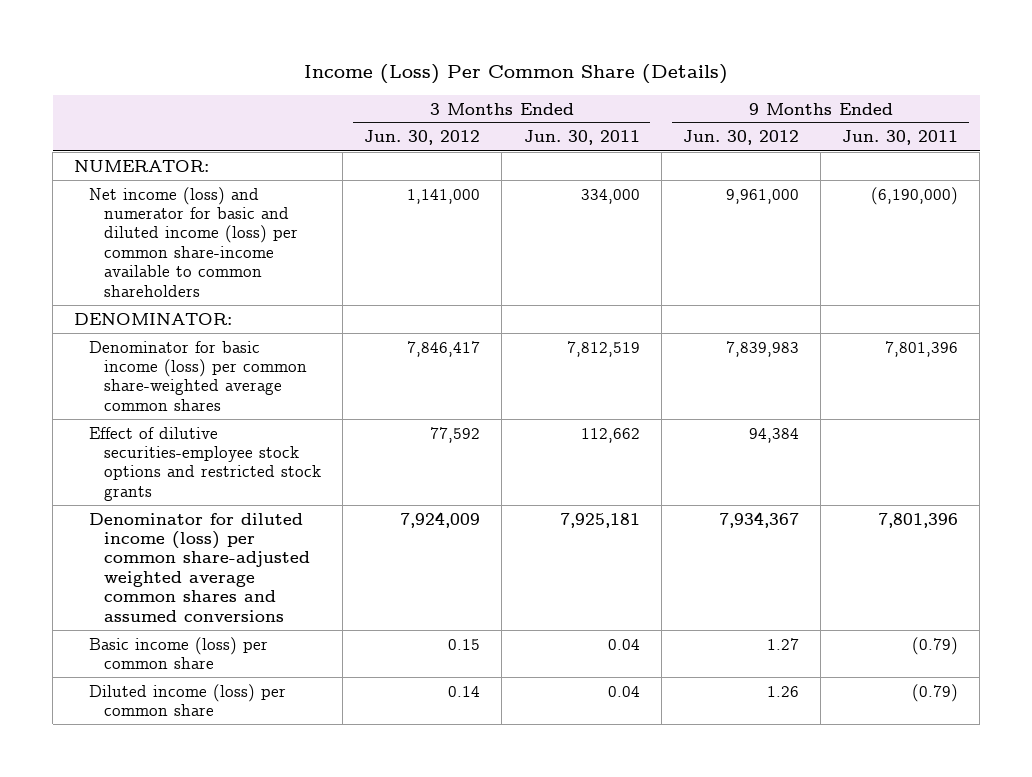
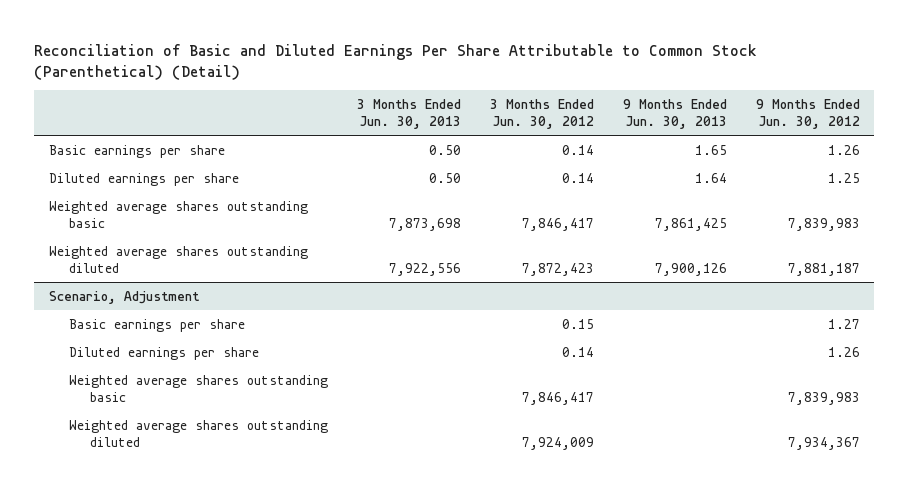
- Income (Loss) Per Common Share (Details)
+ Reconciliation of Basic and Diluted Earnings Per Share Attributable to Common Stock (Parenthetical) (Detail)
- | 3 Months Ended Jun. 30, 2012 | 3 Months Ended Jun. 30, 2011 | 9 Months Ended Jun. 30, 2012 | 9 Months Ended Jun. 30, 2011
+ | 3 Months Ended Jun. 30, 2013 | 3 Months Ended Jun. 30, 2012 | 9 Months Ended Jun. 30, 2013 | 9 Months Ended Jun. 30, 2012
- NUMERATOR:
- Net income (loss) and numerator for basic and diluted income (loss) per common share-income available to common shareholders | 1,141,000 | 334,000 | 9,961,000 | (6,190,000)
- DENOMINATOR:
- Denominator for basic income (loss) per common share-weighted average common shares | 7,846,417 | 7,812,519 | 7,839,983 | 7,801,396
- Effect of dilutive securities-employee stock options and restricted stock grants | 77,592 | 112,662 | 94,384 |
- Denominator for diluted income (loss) per common share-adjusted weighted average common shares and assumed conversions | 7,924,009 | 7,925,181 | 7,934,367 | 7,801,396
- Basic income (loss) per common share | 0.15 | 0.04 | 1.27 | (0.79)
- Diluted income (loss) per common share | 0.14 | 0.04 | 1.26 | (0.79)
+ Basic earnings per share | 0.50 | 0.14 | 1.65 | 1.26
+ Diluted earnings per share | 0.50 | 0.14 | 1.64 | 1.25
+ Weighted average shares outstanding basic | 7,873,698 | 7,846,417 | 7,861,425 | 7,839,983
+ Weighted average shares outstanding diluted | 7,922,556 | 7,872,423 | 7,900,126 | 7,881,187
+ Scenario, Adjustment
+ Basic earnings per share | | 0.15 | | 1.27
+ Diluted earnings per share | | 0.14 | | 1.26
+ Weighted average shares outstanding basic | | 7,846,417 | | 7,839,983
+ Weighted average shares outstanding diluted | | 7,924,009 | | 7,934,367

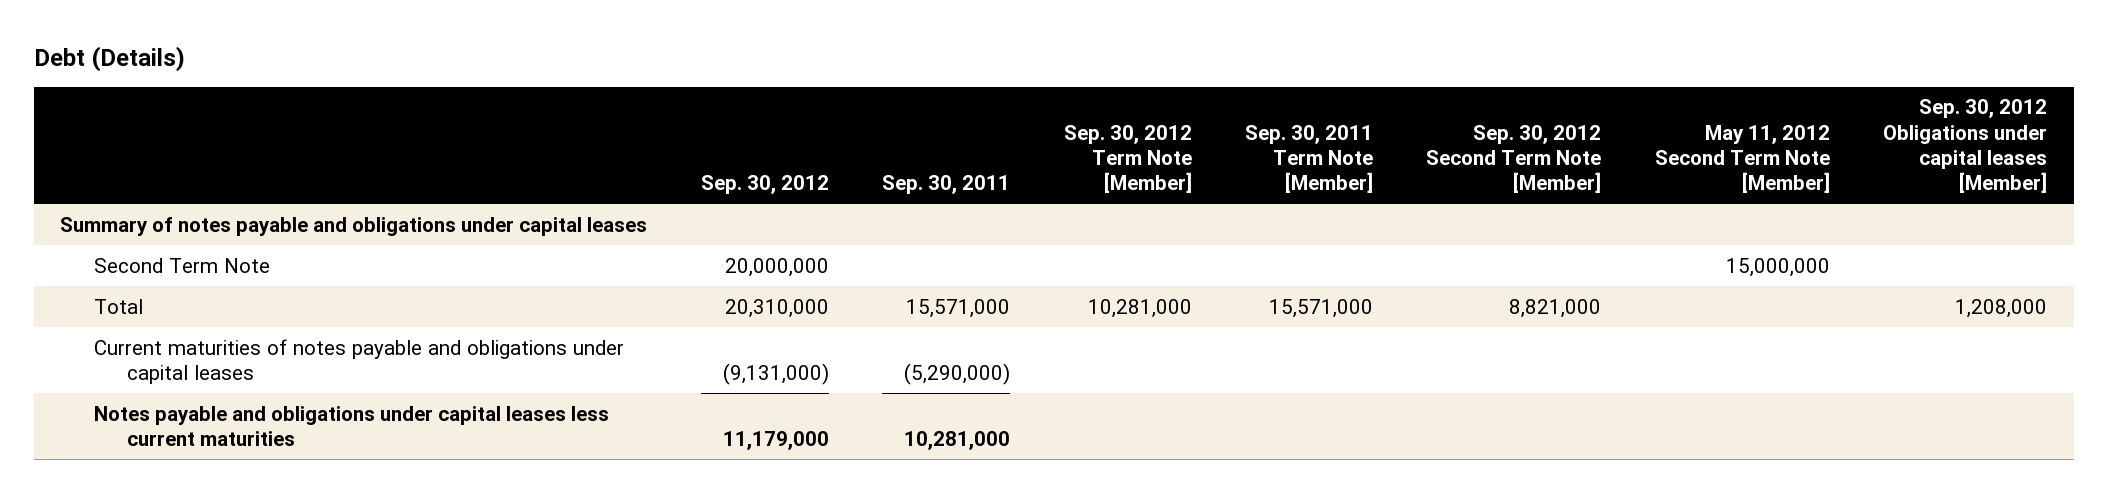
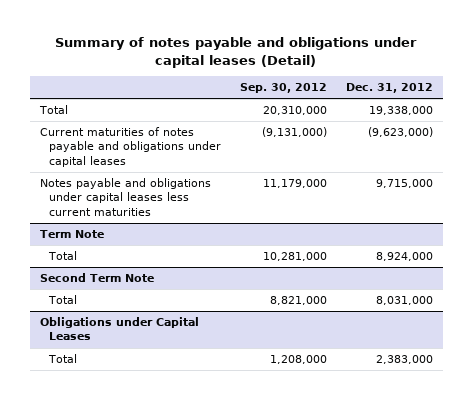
- Debt (Details)
+ Summary of notes payable and obligations under capital leases (Detail)
- | Sep. 30, 2012 | Sep. 30, 2011 | Sep. 30, 2012 Term Note [Member] | Sep. 30, 2011 Term Note [Member] | Sep. 30, 2012 Second Term Note [Member] | May 11, 2012 Second Term Note [Member] | Sep. 30, 2012 Obligations under capital leases [Member]
+ | Sep. 30, 2012 | Dec. 31, 2012
- Summary of notes payable and obligations under capital leases
- Second Term Note | 20,000,000 | | | | | 15,000,000 |
+ Term Note
+ Total | 10,281,000 | 8,924,000
+ Second Term Note
+ Total | 8,821,000 | 8,031,000
+ Obligations under Capital Leases
+ Total | 1,208,000 | 2,383,000

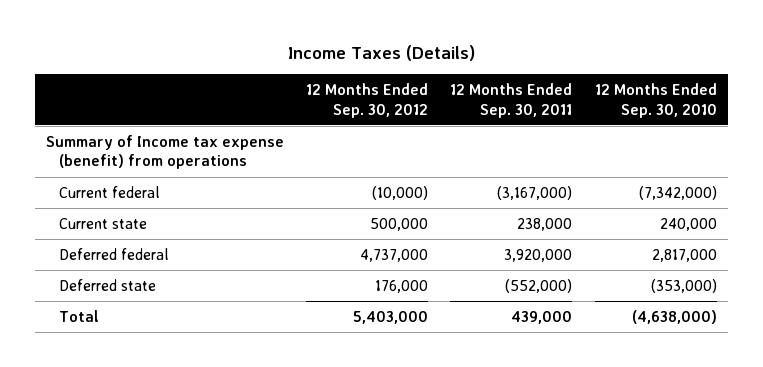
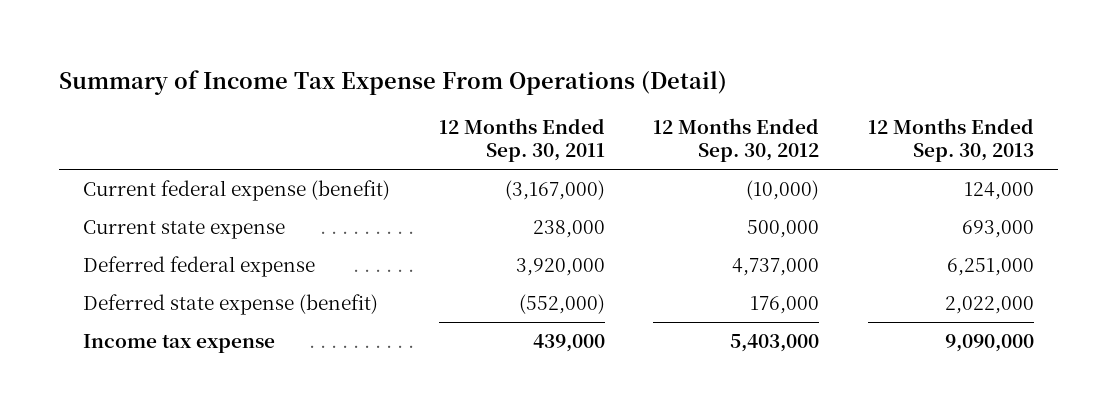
- Income Taxes (Details)
+ Summary of Income Tax Expense From Operations (Detail)
- | 12 Months Ended Sep. 30, 2012 | 12 Months Ended Sep. 30, 2011 | 12 Months Ended Sep. 30, 2010
+ | 12 Months Ended Sep. 30, 2011 | 12 Months Ended Sep. 30, 2012 | 12 Months Ended Sep. 30, 2013
- Summary of Income tax expense (benefit) from operations
- Current federal | (10,000) | (3,167,000) | (7,342,000)
- Current state | 500,000 | 238,000 | 240,000
- Deferred federal | 4,737,000 | 3,920,000 | 2,817,000
- Deferred state | 176,000 | (552,000) | (353,000)
- Total | 5,403,000 | 439,000 | (4,638,000)
+ Current federal expense (benefit) | (3,167,000) | (10,000) | 124,000
+ Current state expense | 238,000 | 500,000 | 693,000
+ Deferred federal expense | 3,920,000 | 4,737,000 | 6,251,000
+ Deferred state expense (benefit) | (552,000) | 176,000 | 2,022,000
+ Income tax expense | 439,000 | 5,403,000 | 9,090,000

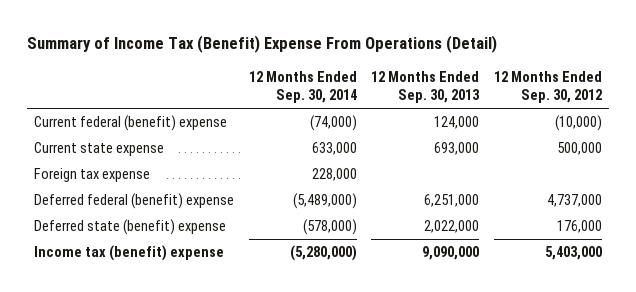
- Summary of Income Tax Expense From Operations (Detail)
+ Summary of Income Tax (Benefit) Expense From Operations (Detail)
- | 12 Months Ended Sep. 30, 2011 | 12 Months Ended Sep. 30, 2012 | 12 Months Ended Sep. 30, 2013
+ | 12 Months Ended Sep. 30, 2014 | 12 Months Ended Sep. 30, 2013 | 12 Months Ended Sep. 30, 2012
- Current federal expense (benefit) | (3,167,000) | (10,000) | 124,000
+ Current federal (benefit) expense | (74,000) | 124,000 | (10,000)
- Deferred federal expense | 3,920,000 | 4,737,000 | 6,251,000
- Deferred state expense (benefit) | (552,000) | 176,000 | 2,022,000
- Income tax expense | 439,000 | 5,403,000 | 9,090,000
+ Foreign tax expense | 228,000 | |
+ Deferred federal (benefit) expense | (5,489,000) | 6,251,000 | 4,737,000
+ Deferred state (benefit) expense | (578,000) | 2,022,000 | 176,000
+ Income tax (benefit) expense | (5,280,000) | 9,090,000 | 5,403,000

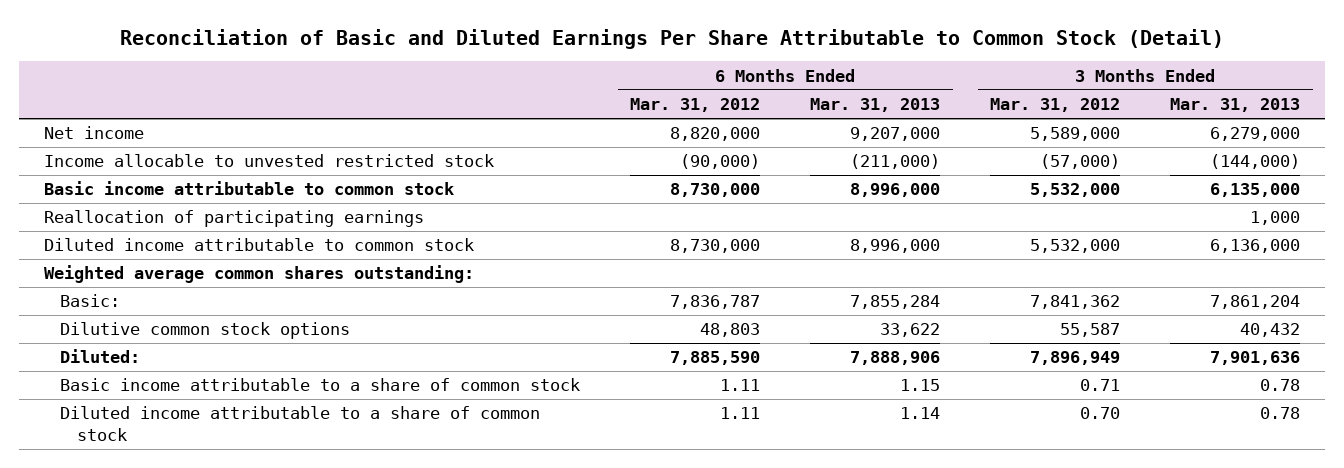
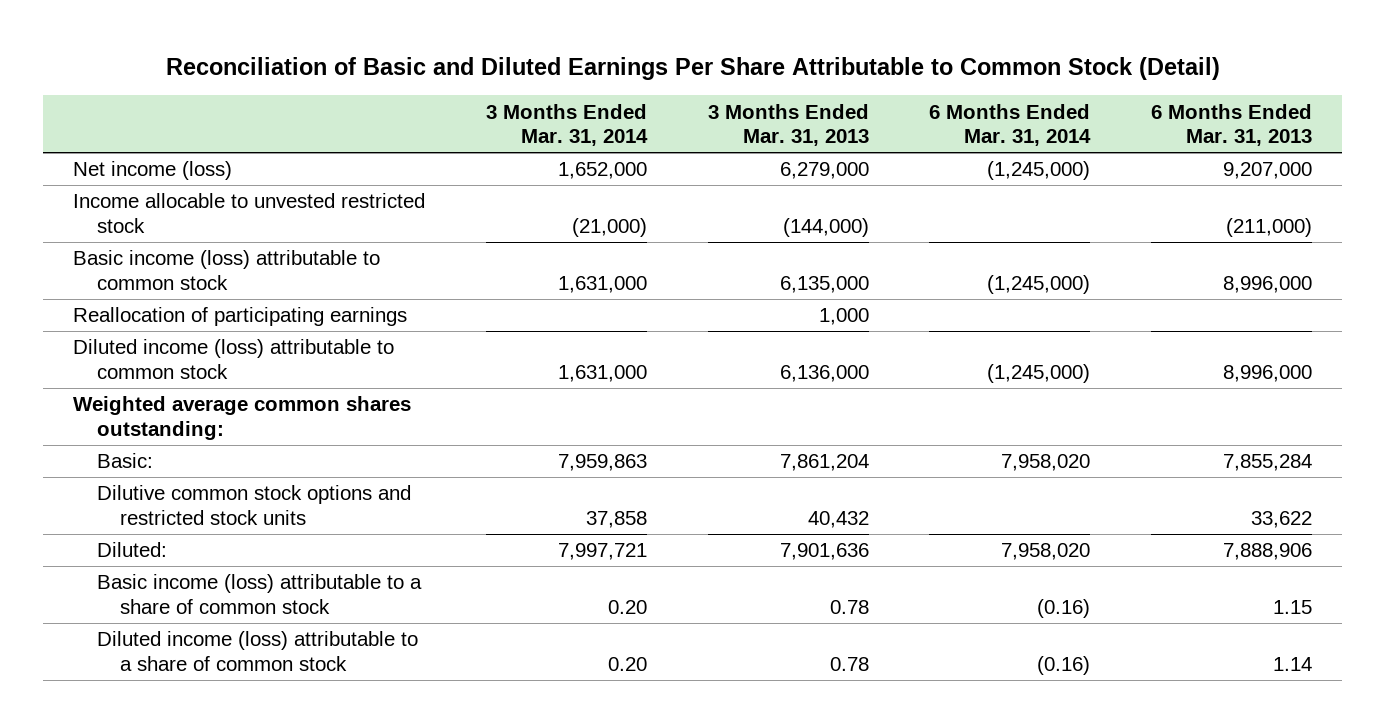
- | 6 Months Ended Mar. 31, 2012 | 6 Months Ended Mar. 31, 2013 | 3 Months Ended Mar. 31, 2012 | 3 Months Ended Mar. 31, 2013
+ | 3 Months Ended Mar. 31, 2014 | 3 Months Ended Mar. 31, 2013 | 6 Months Ended Mar. 31, 2014 | 6 Months Ended Mar. 31, 2013
- Net income | 8,820,000 | 9,207,000 | 5,589,000 | 6,279,000
+ Net income (loss) | 1,652,000 | 6,279,000 | (1,245,000) | 9,207,000
- Basic income attributable to common stock | 8,730,000 | 8,996,000 | 5,532,000 | 6,135,000
+ Basic income (loss) attributable to common stock | 1,631,000 | 6,135,000 | (1,245,000) | 8,996,000
- Diluted income attributable to common stock | 8,730,000 | 8,996,000 | 5,532,000 | 6,136,000
+ Diluted income (loss) attributable to common stock | 1,631,000 | 6,136,000 | (1,245,000) | 8,996,000
- Dilutive common stock options | 48,803 | 33,622 | 55,587 | 40,432
+ Dilutive common stock options and restricted stock units | 37,858 | 40,432 | | 33,622
- Basic income attributable to a share of common stock | 1.11 | 1.15 | 0.71 | 0.78
- Diluted income attributable to a share of common stock | 1.11 | 1.14 | 0.70 | 0.78
+ Basic income (loss) attributable to a share of common stock | 0.20 | 0.78 | (0.16) | 1.15
+ Diluted income (loss) attributable to a share of common stock | 0.20 | 0.78 | (0.16) | 1.14

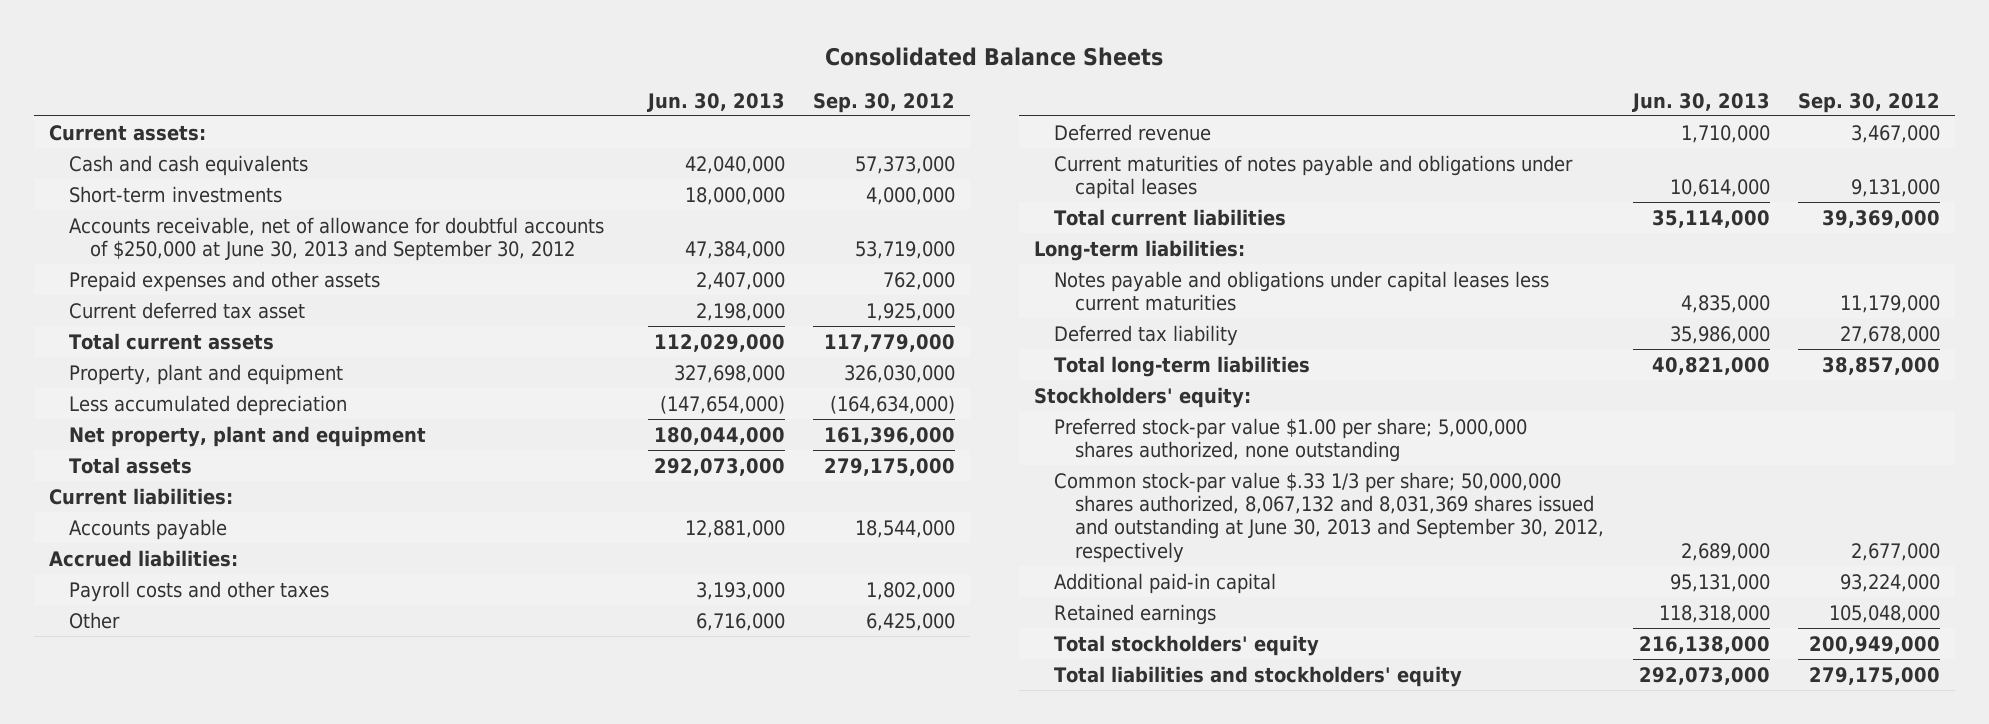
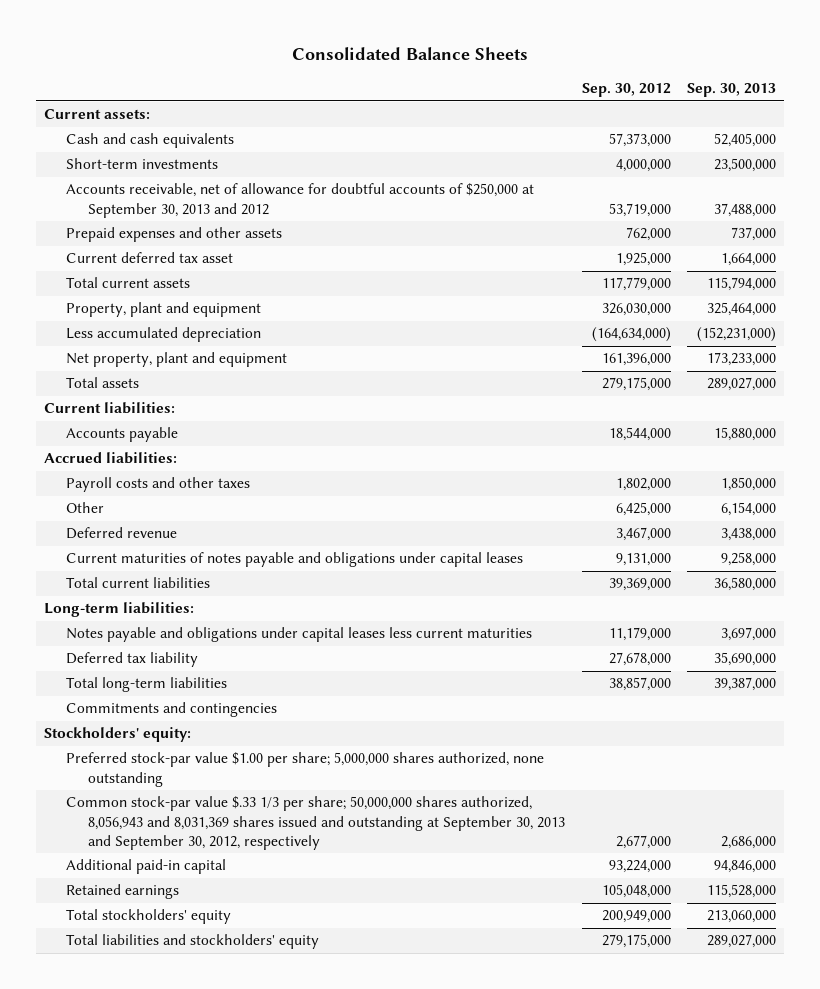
- | Jun. 30, 2013 | Sep. 30, 2012
+ | Sep. 30, 2012 | Sep. 30, 2013
- Accounts receivable, net of allowance for doubtful accounts of $250,000 at June 30, 2013 and September 30, 2012 | 47,384,000 | 53,719,000
+ Accounts receivable, net of allowance for doubtful accounts of $250,000 at September 30, 2013 and 2012 | 53,719,000 | 37,488,000
+ Commitments and contingencies
- Common stock-par value $.33 1/3 per share; 50,000,000 shares authorized, 8,067,132 and 8,031,369 shares issued and outstanding at June 30, 2013 and September 30, 2012, respectively | 2,689,000 | 2,677,000
+ Common stock-par value $.33 1/3 per share; 50,000,000 shares authorized, 8,056,943 and 8,031,369 shares issued and outstanding at September 30, 2013 and September 30, 2012, respectively | 2,677,000 | 2,686,000

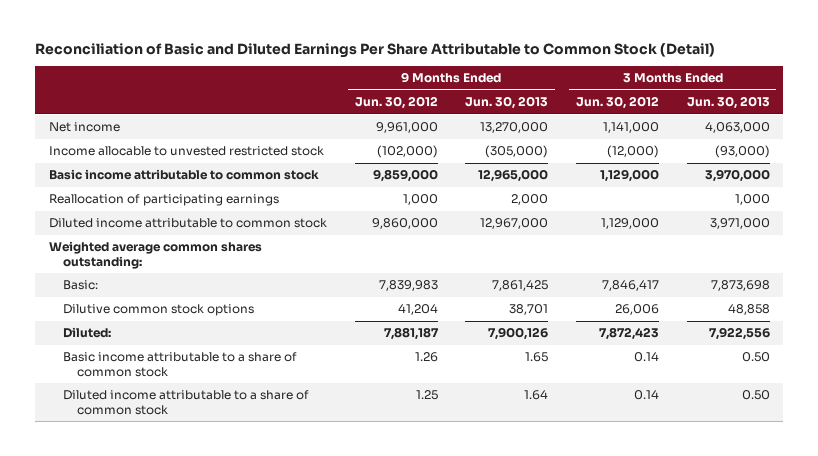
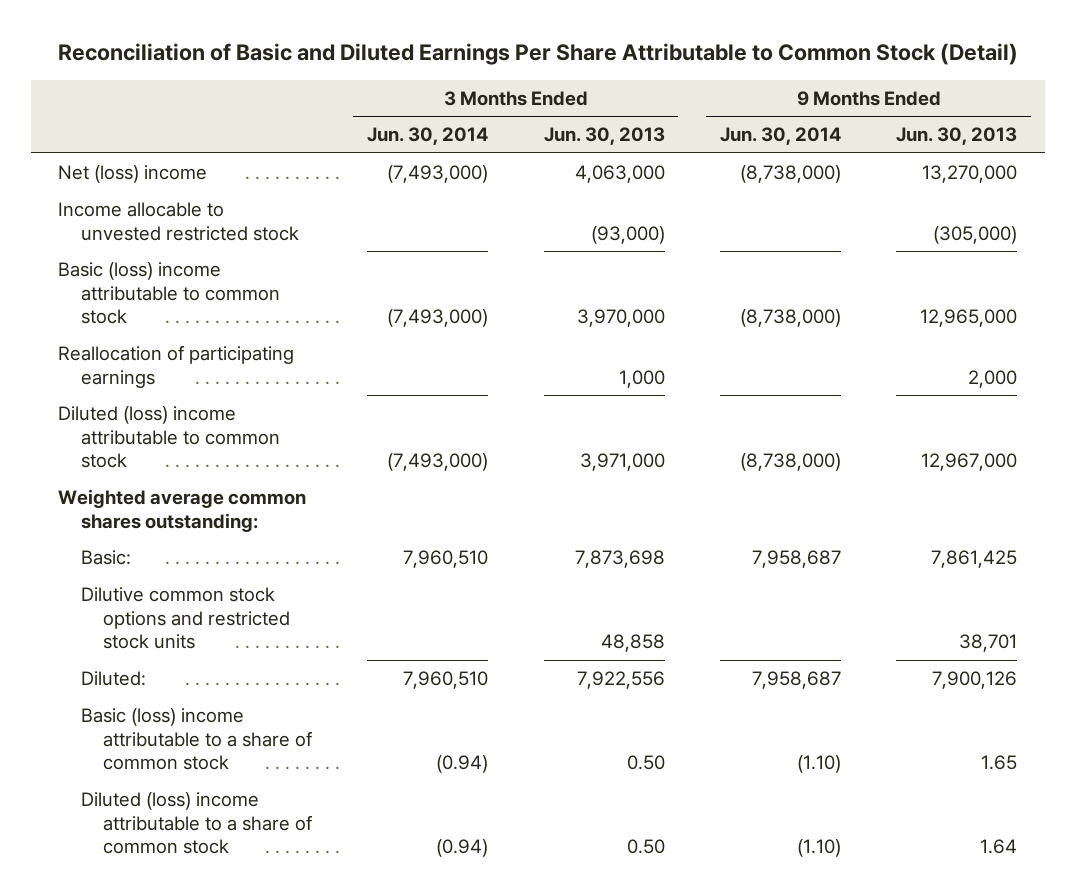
- | 9 Months Ended Jun. 30, 2012 | 9 Months Ended Jun. 30, 2013 | 3 Months Ended Jun. 30, 2012 | 3 Months Ended Jun. 30, 2013
+ | 3 Months Ended Jun. 30, 2014 | 3 Months Ended Jun. 30, 2013 | 9 Months Ended Jun. 30, 2014 | 9 Months Ended Jun. 30, 2013
- Net income | 9,961,000 | 13,270,000 | 1,141,000 | 4,063,000
+ Net (loss) income | (7,493,000) | 4,063,000 | (8,738,000) | 13,270,000
- Basic income attributable to common stock | 9,859,000 | 12,965,000 | 1,129,000 | 3,970,000
+ Basic (loss) income attributable to common stock | (7,493,000) | 3,970,000 | (8,738,000) | 12,965,000
- Diluted income attributable to common stock | 9,860,000 | 12,967,000 | 1,129,000 | 3,971,000
+ Diluted (loss) income attributable to common stock | (7,493,000) | 3,971,000 | (8,738,000) | 12,967,000
- Dilutive common stock options | 41,204 | 38,701 | 26,006 | 48,858
+ Dilutive common stock options and restricted stock units | | 48,858 | | 38,701
- Basic income attributable to a share of common stock | 1.26 | 1.65 | 0.14 | 0.50
- Diluted income attributable to a share of common stock | 1.25 | 1.64 | 0.14 | 0.50
+ Basic (loss) income attributable to a share of common stock | (0.94) | 0.50 | (1.10) | 1.65
+ Diluted (loss) income attributable to a share of common stock | (0.94) | 0.50 | (1.10) | 1.64

